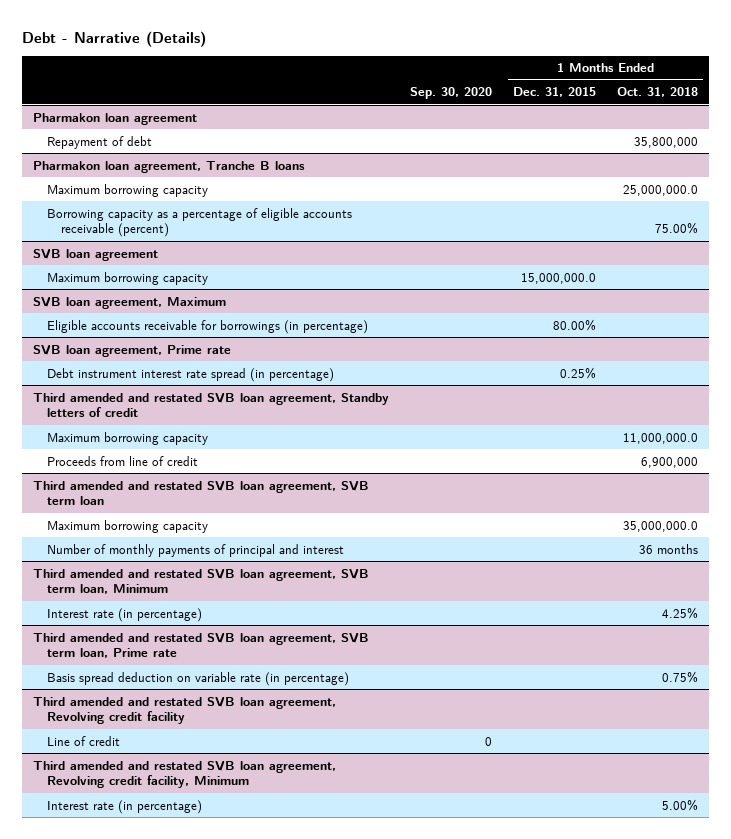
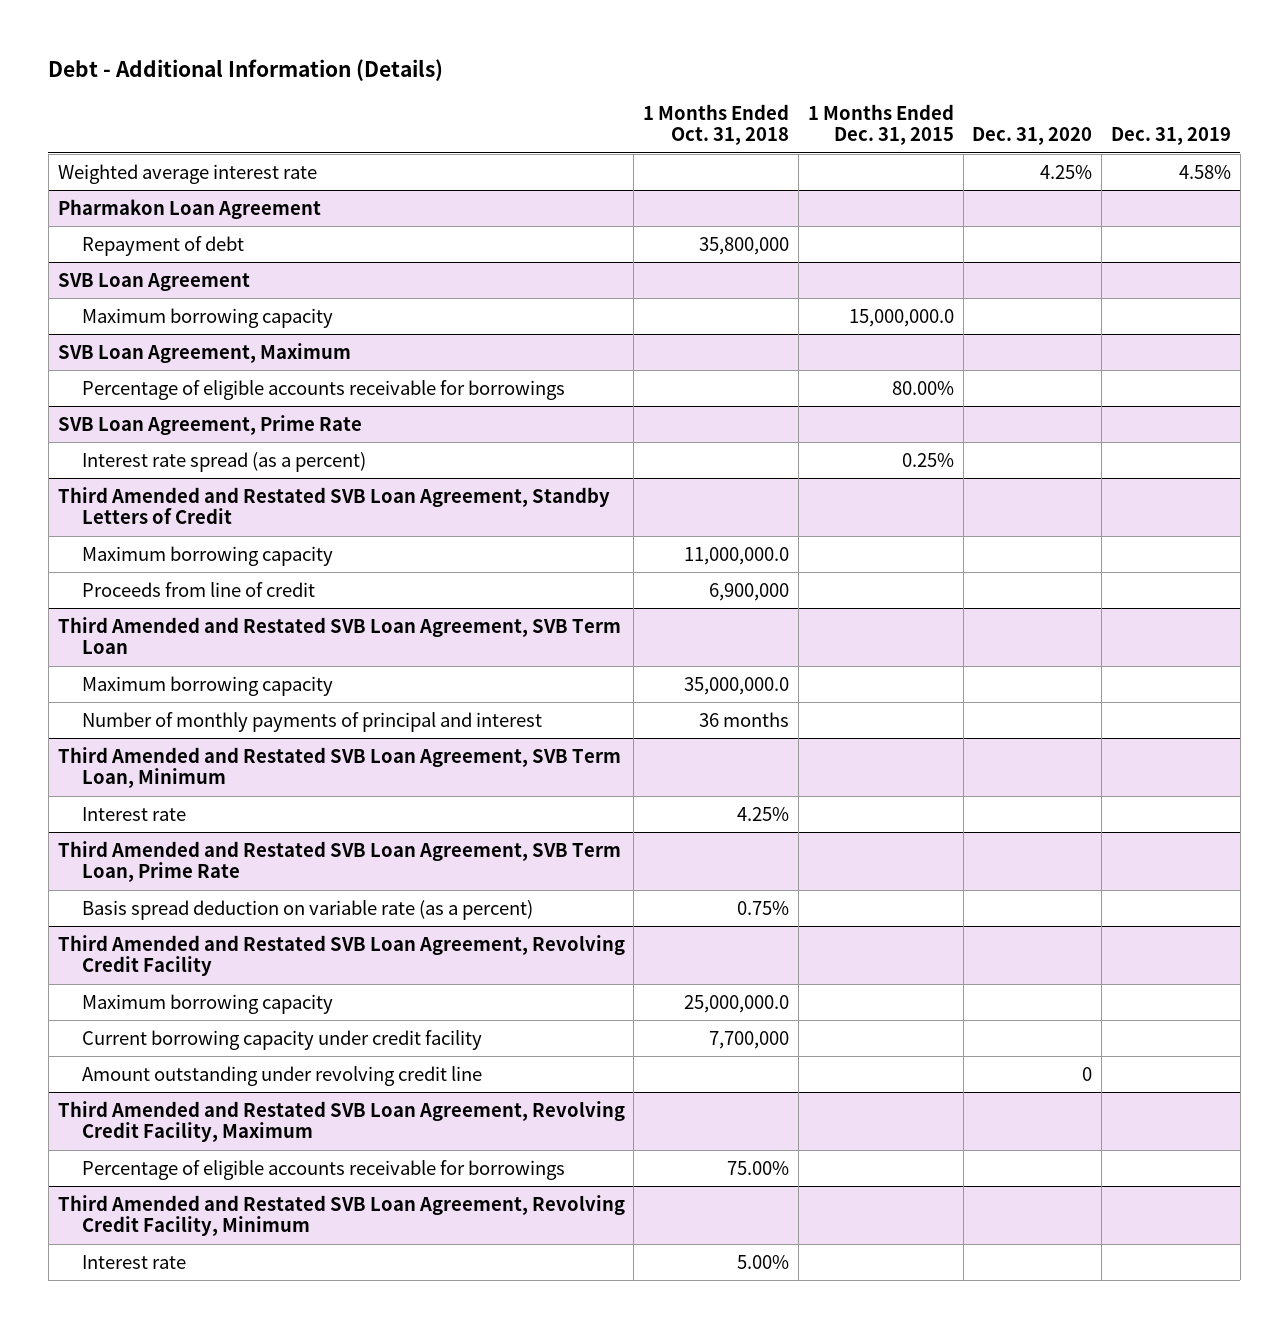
- Debt - Narrative (Details)
+ Debt - Additional Information (Details)
- | Sep. 30, 2020 | 1 Months Ended Dec. 31, 2015 | 1 Months Ended Oct. 31, 2018
+ | 1 Months Ended Oct. 31, 2018 | 1 Months Ended Dec. 31, 2015 | Dec. 31, 2020 | Dec. 31, 2019
- Pharmakon loan agreement
+ Weighted average interest rate | | | 4.25% | 4.58%
+ Pharmakon Loan Agreement
- Pharmakon loan agreement, Tranche B loans
- Maximum borrowing capacity | | | 25,000,000.0
- Borrowing capacity as a percentage of eligible accounts receivable (percent) | | | 75.00%
- SVB loan agreement
+ SVB Loan Agreement
- SVB loan agreement, Maximum
- Eligible accounts receivable for borrowings (in percentage) | | 80.00% |
- SVB loan agreement, Prime rate
- Debt instrument interest rate spread (in percentage) | | 0.25% |
- Third amended and restated SVB loan agreement, Standby letters of credit
+ SVB Loan Agreement, Maximum
+ Percentage of eligible accounts receivable for borrowings | | 80.00% | |
+ SVB Loan Agreement, Prime Rate
+ Interest rate spread (as a percent) | | 0.25% | |
+ Third Amended and Restated SVB Loan Agreement, Standby Letters of Credit
- Third amended and restated SVB loan agreement, SVB term loan
+ Third Amended and Restated SVB Loan Agreement, SVB Term Loan
- Third amended and restated SVB loan agreement, SVB term loan, Minimum
- Interest rate (in percentage) | | | 4.25%
- Third amended and restated SVB loan agreement, SVB term loan, Prime rate
- Basis spread deduction on variable rate (in percentage) | | | 0.75%
- Third amended and restated SVB loan agreement, Revolving credit facility
- Line of credit | 0 | |
- Third amended and restated SVB loan agreement, Revolving credit facility, Minimum
- Interest rate (in percentage) | | | 5.00%
+ Third Amended and Restated SVB Loan Agreement, SVB Term Loan, Minimum
+ Interest rate | 4.25% | | |
+ Third Amended and Restated SVB Loan Agreement, SVB Term Loan, Prime Rate
+ Basis spread deduction on variable rate (as a percent) | 0.75% | | |
+ Third Amended and Restated SVB Loan Agreement, Revolving Credit Facility
+ Maximum borrowing capacity | 25,000,000.0 | | |
+ Current borrowing capacity under credit facility | 7,700,000 | | |
+ Amount outstanding under revolving credit line | | | 0 |
+ Third Amended and Restated SVB Loan Agreement, Revolving Credit Facility, Maximum
+ Percentage of eligible accounts receivable for borrowings | 75.00% | | |
+ Third Amended and Restated SVB Loan Agreement, Revolving Credit Facility, Minimum
+ Interest rate | 5.00% | | |

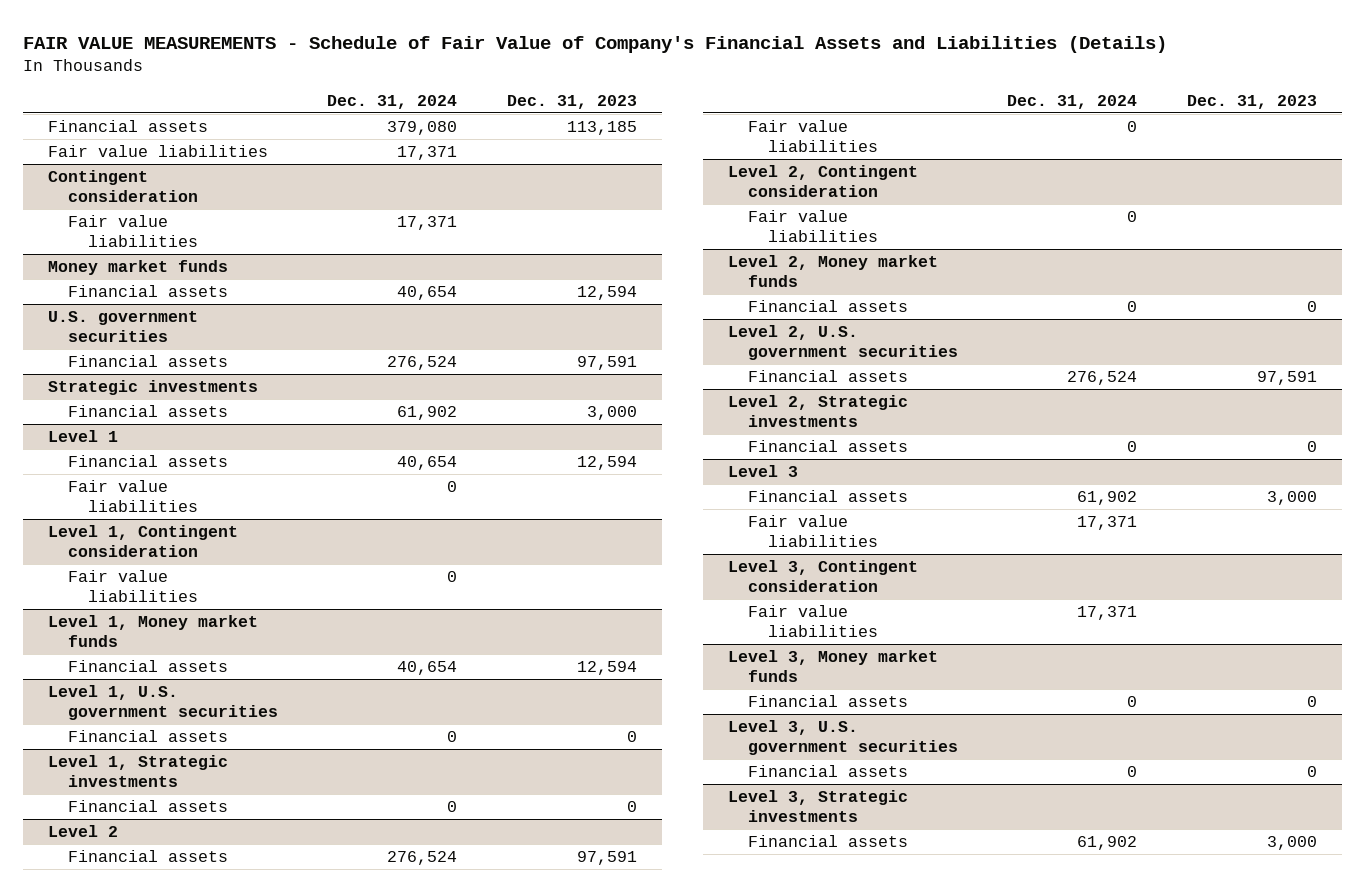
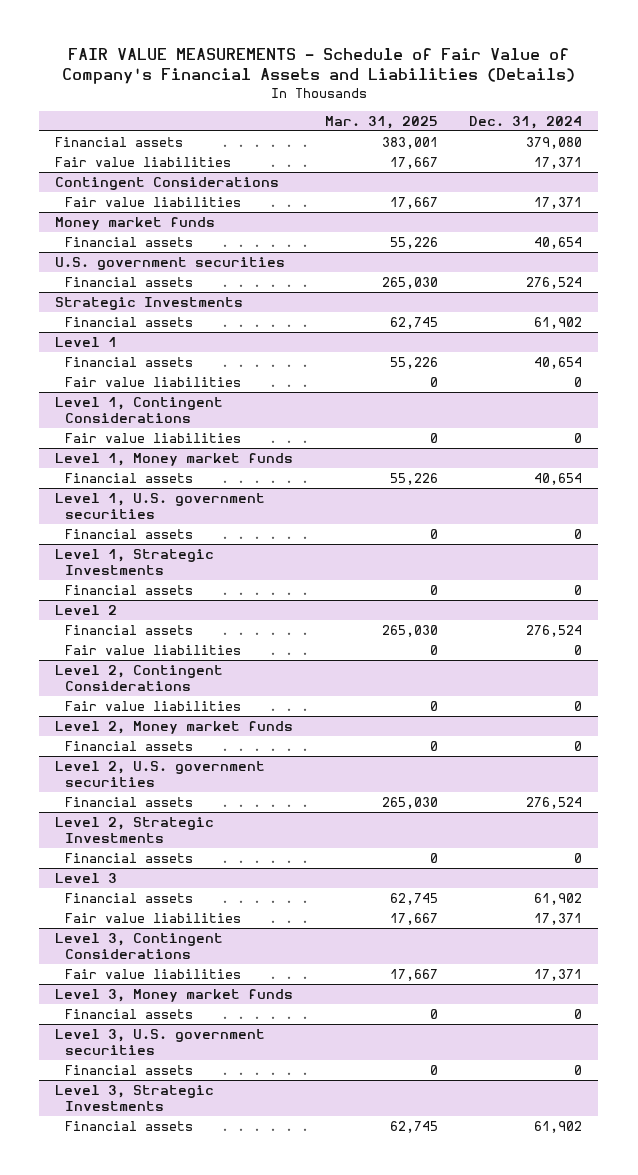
- | Dec. 31, 2024 | Dec. 31, 2023
+ | Mar. 31, 2025 | Dec. 31, 2024
- Contingent consideration
+ Contingent Considerations
- Strategic investments
+ Strategic Investments
- Level 1, Contingent consideration
+ Level 1, Contingent Considerations
- Level 1, Strategic investments
+ Level 1, Strategic Investments
- Level 2, Contingent consideration
+ Level 2, Contingent Considerations
- Level 2, Strategic investments
+ Level 2, Strategic Investments
- Level 3, Contingent consideration
+ Level 3, Contingent Considerations
- Level 3, Strategic investments
+ Level 3, Strategic Investments

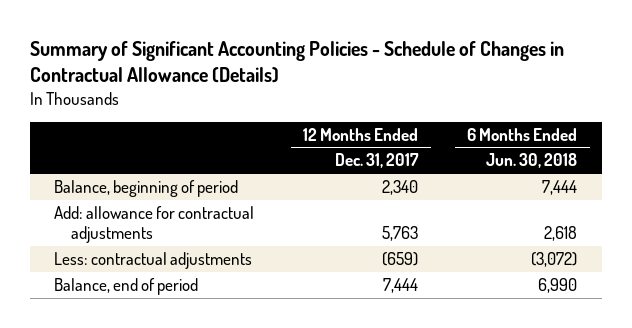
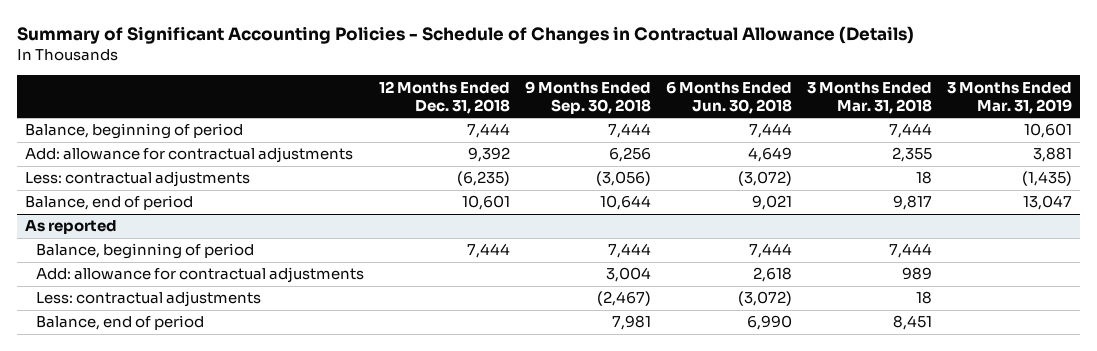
- | 12 Months Ended Dec. 31, 2017 | 6 Months Ended Jun. 30, 2018
+ | 12 Months Ended Dec. 31, 2018 | 9 Months Ended Sep. 30, 2018 | 6 Months Ended Jun. 30, 2018 | 3 Months Ended Mar. 31, 2018 | 3 Months Ended Mar. 31, 2019
+ Add: allowance for contractual adjustments | 9,392 | 6,256 | 4,649 | 2,355 | 3,881
+ Less: contractual adjustments | (6,235) | (3,056) | (3,072) | 18 | (1,435)
+ Balance, end of period | 10,601 | 10,644 | 9,021 | 9,817 | 13,047
+ As reported
+ Balance, beginning of period | 7,444 | 7,444 | 7,444 | 7,444 |

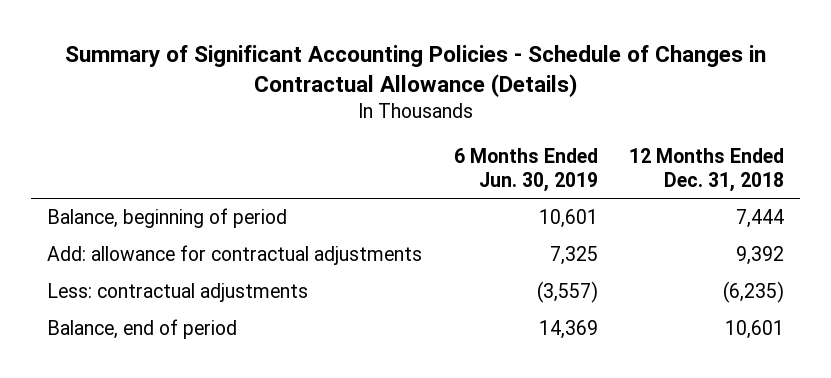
- | 12 Months Ended Dec. 31, 2018 | 9 Months Ended Sep. 30, 2018 | 6 Months Ended Jun. 30, 2018 | 3 Months Ended Mar. 31, 2018 | 3 Months Ended Mar. 31, 2019
+ | 6 Months Ended Jun. 30, 2019 | 12 Months Ended Dec. 31, 2018
- As reported
- Balance, beginning of period | 7,444 | 7,444 | 7,444 | 7,444 |
- Add: allowance for contractual adjustments | | 3,004 | 2,618 | 989 |
- Less: contractual adjustments | | (2,467) | (3,072) | 18 |
- Balance, end of period | | 7,981 | 6,990 | 8,451 |

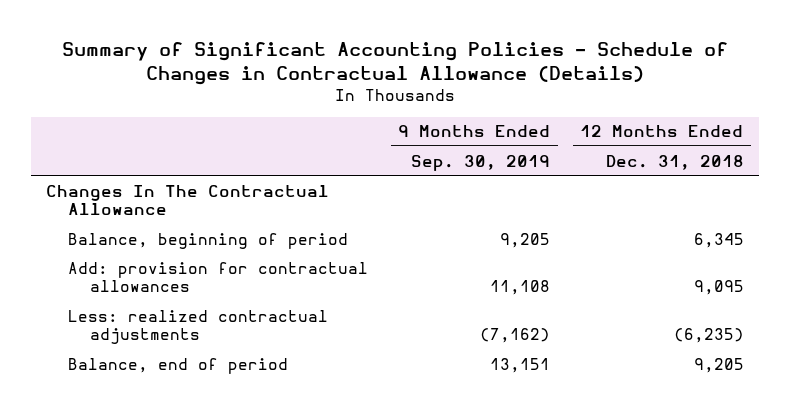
- | 6 Months Ended Jun. 30, 2019 | 12 Months Ended Dec. 31, 2018
+ | 9 Months Ended Sep. 30, 2019 | 12 Months Ended Dec. 31, 2018
- Balance, beginning of period | 10,601 | 7,444
- Add: allowance for contractual adjustments | 7,325 | 9,392
- Less: contractual adjustments | (3,557) | (6,235)
- Balance, end of period | 14,369 | 10,601
+ Changes In The Contractual Allowance
+ Balance, beginning of period | 9,205 | 6,345
+ Add: provision for contractual allowances | 11,108 | 9,095
+ Less: realized contractual adjustments | (7,162) | (6,235)
+ Balance, end of period | 13,151 | 9,205

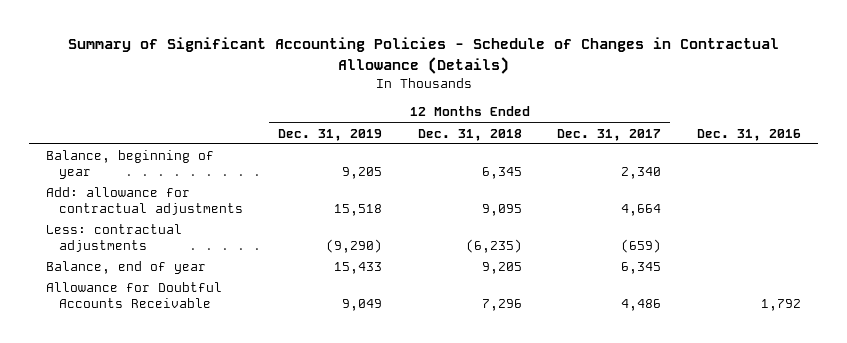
- | 9 Months Ended Sep. 30, 2019 | 12 Months Ended Dec. 31, 2018
+ | 12 Months Ended Dec. 31, 2019 | 12 Months Ended Dec. 31, 2018 | 12 Months Ended Dec. 31, 2017 | Dec. 31, 2016
- Changes In The Contractual Allowance
- Balance, beginning of period | 9,205 | 6,345
- Add: provision for contractual allowances | 11,108 | 9,095
- Less: realized contractual adjustments | (7,162) | (6,235)
- Balance, end of period | 13,151 | 9,205
+ Balance, beginning of year | 9,205 | 6,345 | 2,340 |
+ Add: allowance for contractual adjustments | 15,518 | 9,095 | 4,664 |
+ Less: contractual adjustments | (9,290) | (6,235) | (659) |
+ Balance, end of year | 15,433 | 9,205 | 6,345 |
+ Allowance for Doubtful Accounts Receivable | 9,049 | 7,296 | 4,486 | 1,792

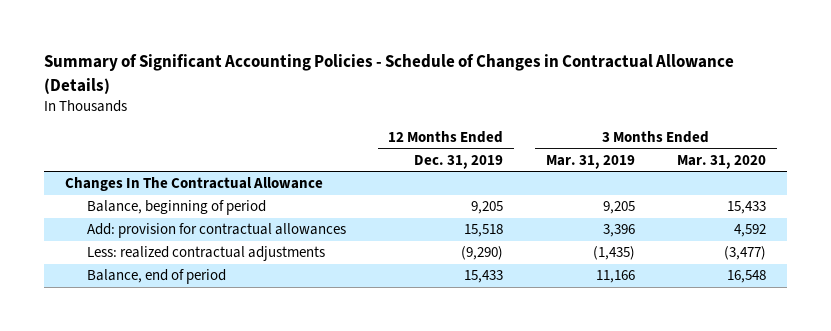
- | 12 Months Ended Dec. 31, 2019 | 12 Months Ended Dec. 31, 2018 | 12 Months Ended Dec. 31, 2017 | Dec. 31, 2016
+ | 12 Months Ended Dec. 31, 2019 | 3 Months Ended Mar. 31, 2019 | 3 Months Ended Mar. 31, 2020
- Balance, beginning of year | 9,205 | 6,345 | 2,340 |
- Add: allowance for contractual adjustments | 15,518 | 9,095 | 4,664 |
- Less: contractual adjustments | (9,290) | (6,235) | (659) |
- Balance, end of year | 15,433 | 9,205 | 6,345 |
- Allowance for Doubtful Accounts Receivable | 9,049 | 7,296 | 4,486 | 1,792
+ Changes In The Contractual Allowance
+ Balance, beginning of period | 9,205 | 9,205 | 15,433
+ Add: provision for contractual allowances | 15,518 | 3,396 | 4,592
+ Less: realized contractual adjustments | (9,290) | (1,435) | (3,477)
+ Balance, end of period | 15,433 | 11,166 | 16,548

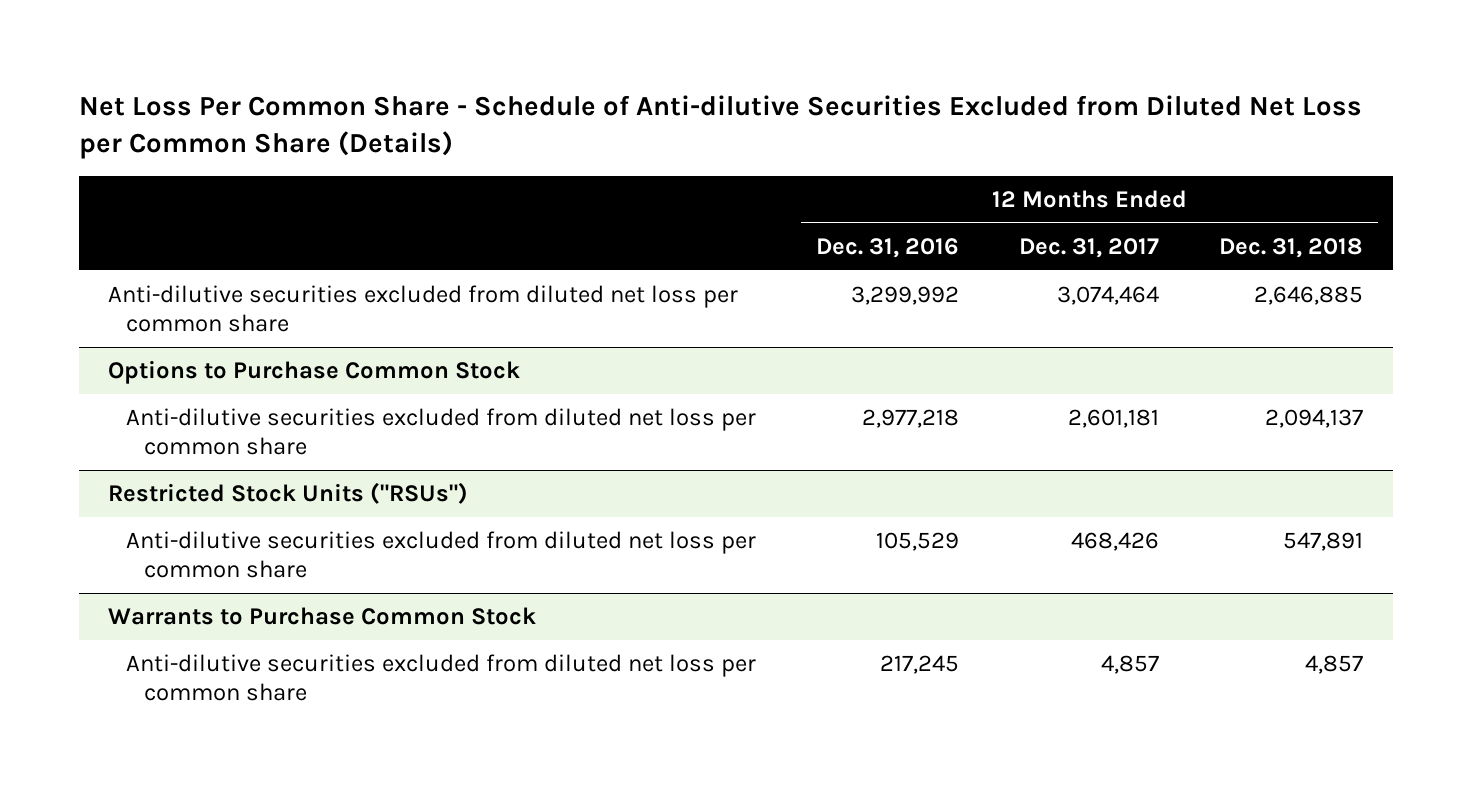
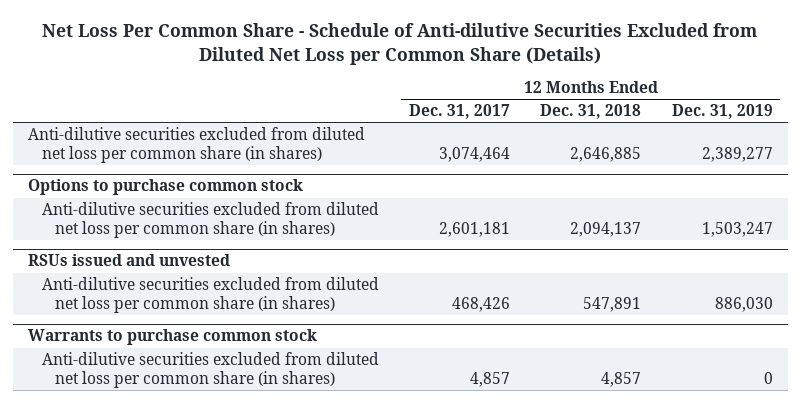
- | 12 Months Ended Dec. 31, 2016 | 12 Months Ended Dec. 31, 2017 | 12 Months Ended Dec. 31, 2018
+ | 12 Months Ended Dec. 31, 2017 | 12 Months Ended Dec. 31, 2018 | 12 Months Ended Dec. 31, 2019
- Anti-dilutive securities excluded from diluted net loss per common share | 3,299,992 | 3,074,464 | 2,646,885
- Options to Purchase Common Stock
- Anti-dilutive securities excluded from diluted net loss per common share | 2,977,218 | 2,601,181 | 2,094,137
- Restricted Stock Units ("RSUs")
- Anti-dilutive securities excluded from diluted net loss per common share | 105,529 | 468,426 | 547,891
- Warrants to Purchase Common Stock
- Anti-dilutive securities excluded from diluted net loss per common share | 217,245 | 4,857 | 4,857
+ Anti-dilutive securities excluded from diluted net loss per common share (in shares) | 3,074,464 | 2,646,885 | 2,389,277
+ Options to purchase common stock
+ Anti-dilutive securities excluded from diluted net loss per common share (in shares) | 2,601,181 | 2,094,137 | 1,503,247
+ RSUs issued and unvested
+ Anti-dilutive securities excluded from diluted net loss per common share (in shares) | 468,426 | 547,891 | 886,030
+ Warrants to purchase common stock
+ Anti-dilutive securities excluded from diluted net loss per common share (in shares) | 4,857 | 4,857 | 0

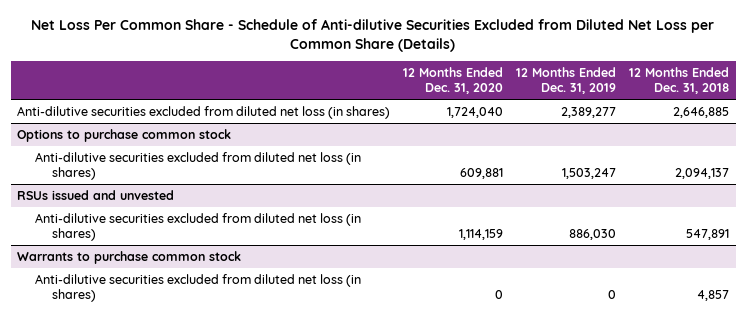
- | 12 Months Ended Dec. 31, 2017 | 12 Months Ended Dec. 31, 2018 | 12 Months Ended Dec. 31, 2019
+ | 12 Months Ended Dec. 31, 2020 | 12 Months Ended Dec. 31, 2019 | 12 Months Ended Dec. 31, 2018
- Anti-dilutive securities excluded from diluted net loss per common share (in shares) | 3,074,464 | 2,646,885 | 2,389,277
+ Anti-dilutive securities excluded from diluted net loss (in shares) | 1,724,040 | 2,389,277 | 2,646,885
@ Options to purchase common stock
- Anti-dilutive securities excluded from diluted net loss per common share (in shares) | 2,601,181 | 2,094,137 | 1,503,247
+ Anti-dilutive securities excluded from diluted net loss (in shares) | 609,881 | 1,503,247 | 2,094,137
@ RSUs issued and unvested
- Anti-dilutive securities excluded from diluted net loss per common share (in shares) | 468,426 | 547,891 | 886,030
+ Anti-dilutive securities excluded from diluted net loss (in shares) | 1,114,159 | 886,030 | 547,891
@ Warrants to purchase common stock
- Anti-dilutive securities excluded from diluted net loss per common share (in shares) | 4,857 | 4,857 | 0
+ Anti-dilutive securities excluded from diluted net loss (in shares) | 0 | 0 | 4,857

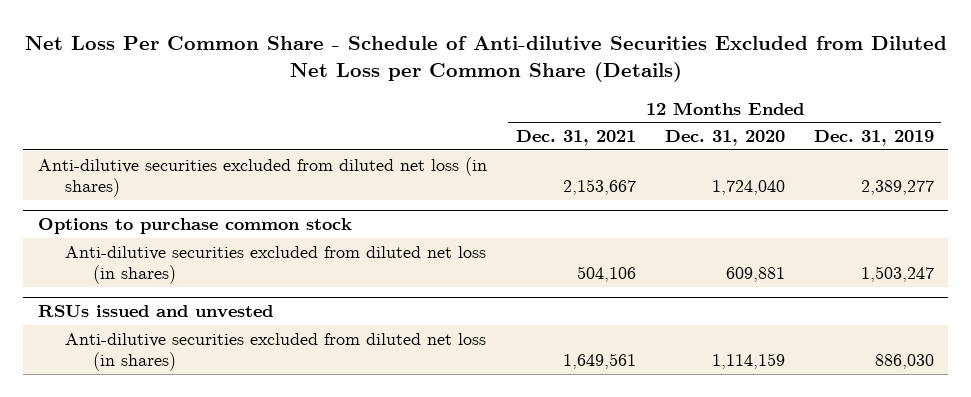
- | 12 Months Ended Dec. 31, 2020 | 12 Months Ended Dec. 31, 2019 | 12 Months Ended Dec. 31, 2018
+ | 12 Months Ended Dec. 31, 2021 | 12 Months Ended Dec. 31, 2020 | 12 Months Ended Dec. 31, 2019
- Warrants to purchase common stock
- Anti-dilutive securities excluded from diluted net loss (in shares) | 0 | 0 | 4,857

